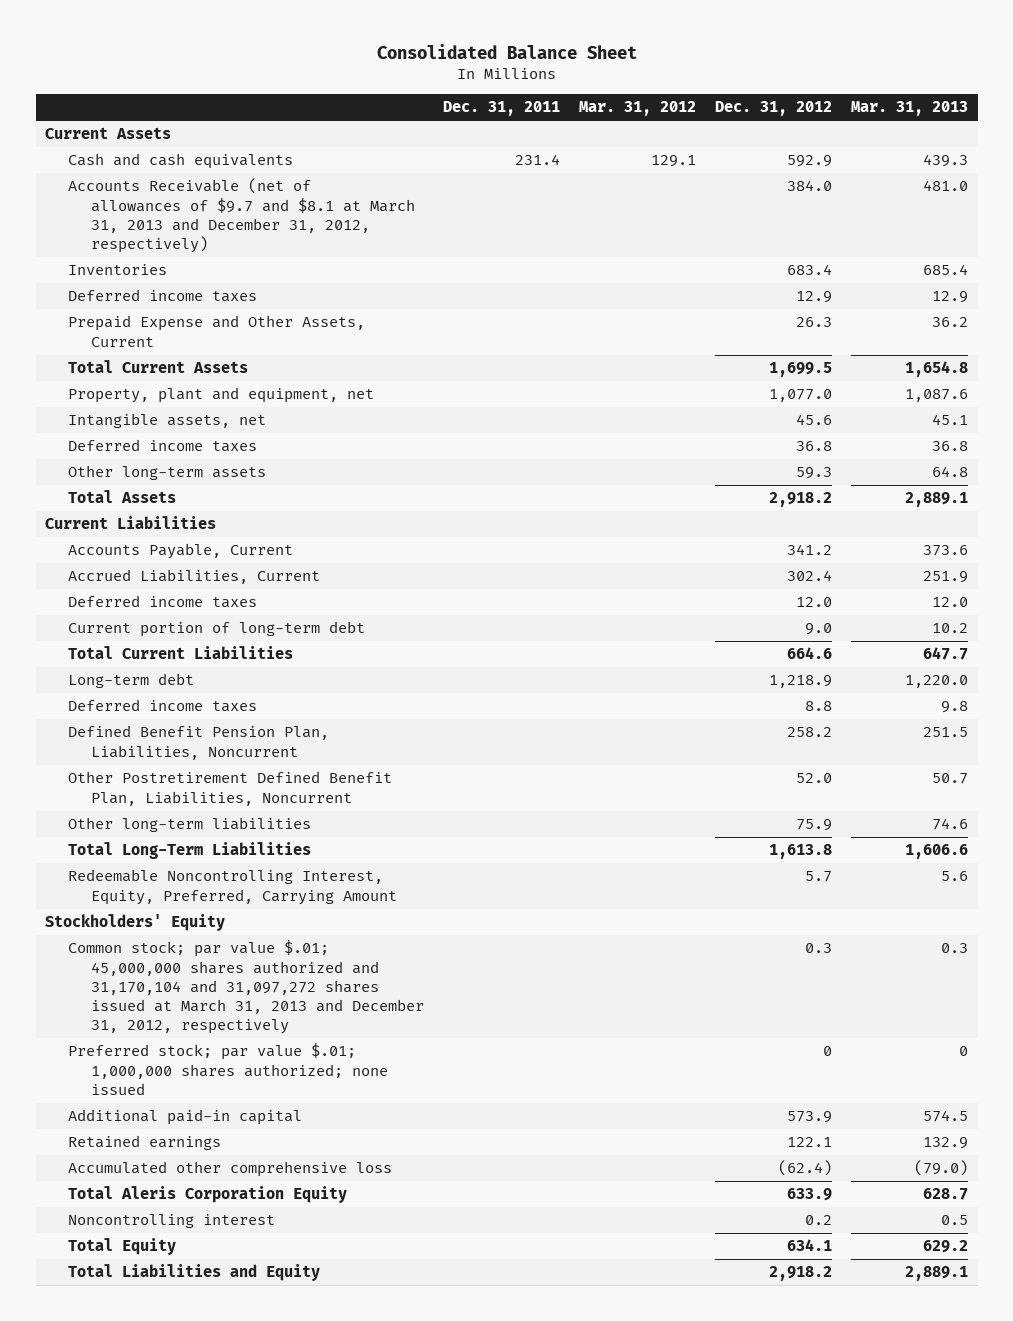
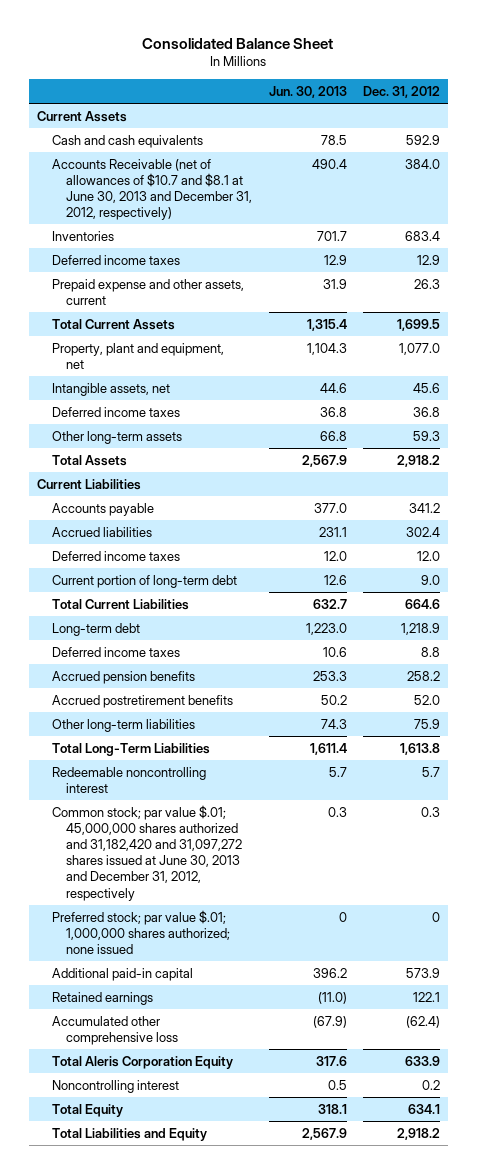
- | Dec. 31, 2011 | Mar. 31, 2012 | Dec. 31, 2012 | Mar. 31, 2013
+ | Jun. 30, 2013 | Dec. 31, 2012
- Accounts Receivable (net of allowances of $9.7 and $8.1 at March 31, 2013 and December 31, 2012, respectively) | | | 384.0 | 481.0
+ Accounts Receivable (net of allowances of $10.7 and $8.1 at June 30, 2013 and December 31, 2012, respectively) | 490.4 | 384.0
- Prepaid Expense and Other Assets, Current | | | 26.3 | 36.2
+ Prepaid expense and other assets, current | 31.9 | 26.3
- Accounts Payable, Current | | | 341.2 | 373.6
- Accrued Liabilities, Current | | | 302.4 | 251.9
+ Accounts payable | 377.0 | 341.2
+ Accrued liabilities | 231.1 | 302.4
- Defined Benefit Pension Plan, Liabilities, Noncurrent | | | 258.2 | 251.5
- Other Postretirement Defined Benefit Plan, Liabilities, Noncurrent | | | 52.0 | 50.7
+ Accrued pension benefits | 253.3 | 258.2
+ Accrued postretirement benefits | 50.2 | 52.0
- Redeemable Noncontrolling Interest, Equity, Preferred, Carrying Amount | | | 5.7 | 5.6
- Stockholders' Equity
- Common stock; par value $.01; 45,000,000 shares authorized and 31,170,104 and 31,097,272 shares issued at March 31, 2013 and December 31, 2012, respectively | | | 0.3 | 0.3
+ Redeemable noncontrolling interest | 5.7 | 5.7
+ Common stock; par value $.01; 45,000,000 shares authorized and 31,182,420 and 31,097,272 shares issued at June 30, 2013 and December 31, 2012, respectively | 0.3 | 0.3

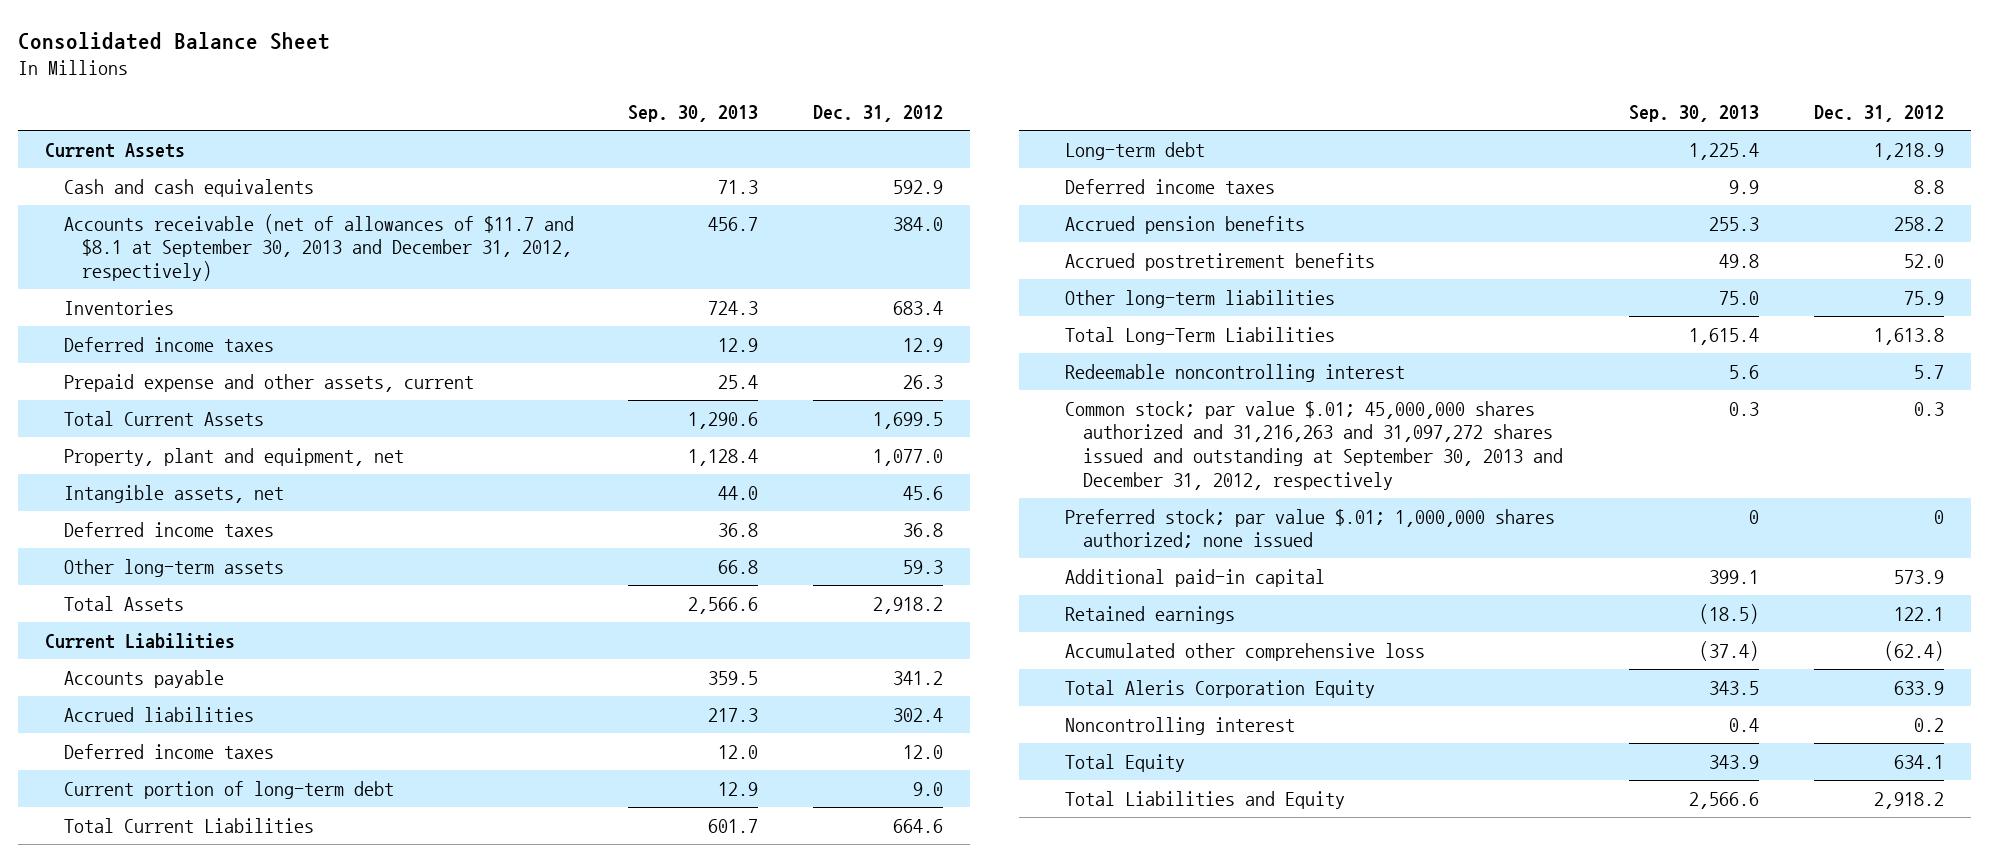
- | Jun. 30, 2013 | Dec. 31, 2012
+ | Sep. 30, 2013 | Dec. 31, 2012
- Accounts Receivable (net of allowances of $10.7 and $8.1 at June 30, 2013 and December 31, 2012, respectively) | 490.4 | 384.0
+ Accounts receivable (net of allowances of $11.7 and $8.1 at September 30, 2013 and December 31, 2012, respectively) | 456.7 | 384.0
- Common stock; par value $.01; 45,000,000 shares authorized and 31,182,420 and 31,097,272 shares issued at June 30, 2013 and December 31, 2012, respectively | 0.3 | 0.3
+ Common stock; par value $.01; 45,000,000 shares authorized and 31,216,263 and 31,097,272 shares issued and outstanding at September 30, 2013 and December 31, 2012, respectively | 0.3 | 0.3

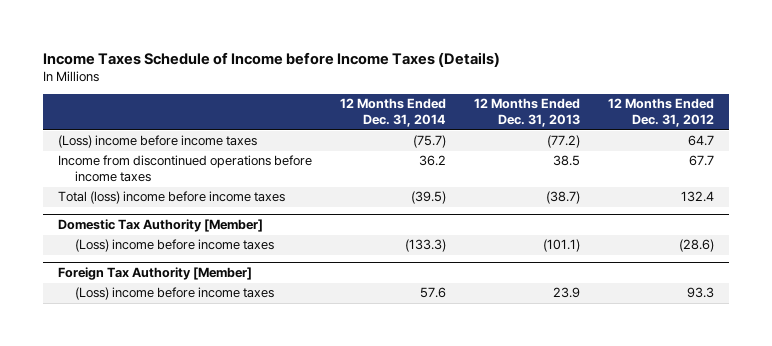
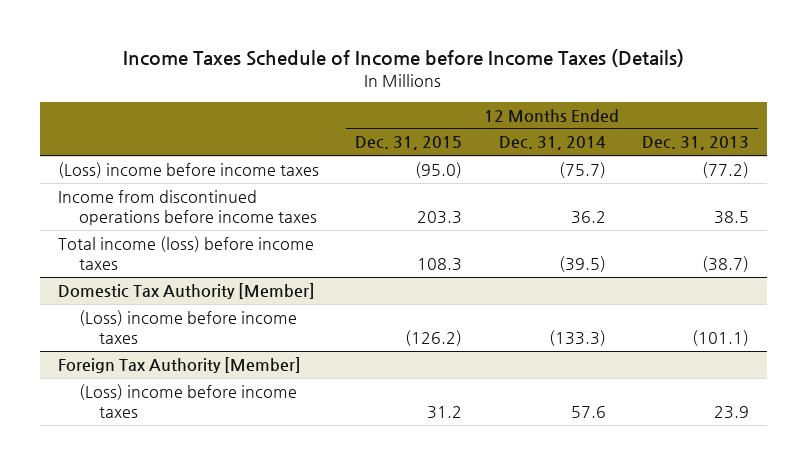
- | 12 Months Ended Dec. 31, 2014 | 12 Months Ended Dec. 31, 2013 | 12 Months Ended Dec. 31, 2012
+ | 12 Months Ended Dec. 31, 2015 | 12 Months Ended Dec. 31, 2014 | 12 Months Ended Dec. 31, 2013
- Total (loss) income before income taxes | (39.5) | (38.7) | 132.4
+ Total income (loss) before income taxes | 108.3 | (39.5) | (38.7)

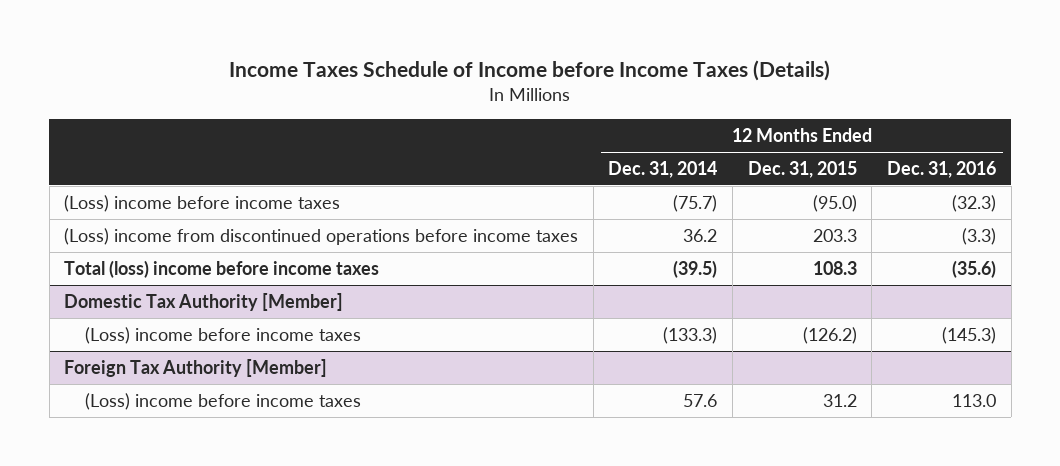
- | 12 Months Ended Dec. 31, 2015 | 12 Months Ended Dec. 31, 2014 | 12 Months Ended Dec. 31, 2013
+ | 12 Months Ended Dec. 31, 2014 | 12 Months Ended Dec. 31, 2015 | 12 Months Ended Dec. 31, 2016
- Income from discontinued operations before income taxes | 203.3 | 36.2 | 38.5
- Total income (loss) before income taxes | 108.3 | (39.5) | (38.7)
+ (Loss) income from discontinued operations before income taxes | 36.2 | 203.3 | (3.3)
+ Total (loss) income before income taxes | (39.5) | 108.3 | (35.6)

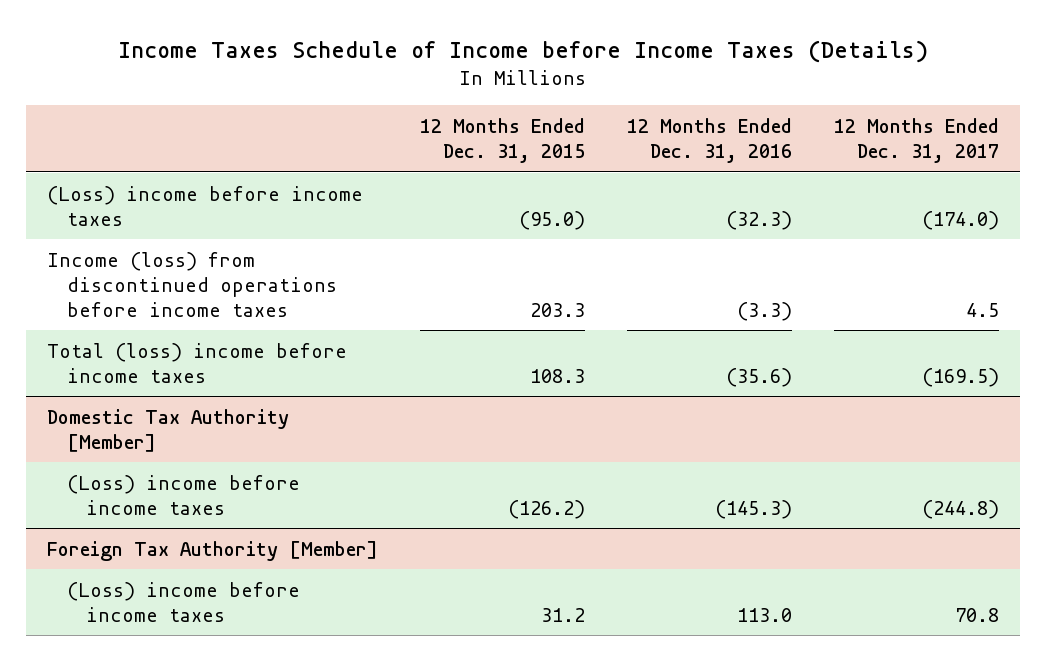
- | 12 Months Ended Dec. 31, 2014 | 12 Months Ended Dec. 31, 2015 | 12 Months Ended Dec. 31, 2016
+ | 12 Months Ended Dec. 31, 2015 | 12 Months Ended Dec. 31, 2016 | 12 Months Ended Dec. 31, 2017
- (Loss) income from discontinued operations before income taxes | 36.2 | 203.3 | (3.3)
+ Income (loss) from discontinued operations before income taxes | 203.3 | (3.3) | 4.5

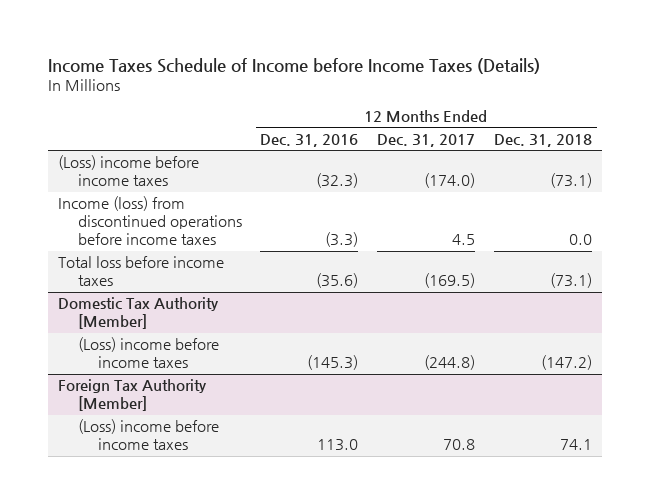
- | 12 Months Ended Dec. 31, 2015 | 12 Months Ended Dec. 31, 2016 | 12 Months Ended Dec. 31, 2017
+ | 12 Months Ended Dec. 31, 2016 | 12 Months Ended Dec. 31, 2017 | 12 Months Ended Dec. 31, 2018
- Total (loss) income before income taxes | 108.3 | (35.6) | (169.5)
+ Total loss before income taxes | (35.6) | (169.5) | (73.1)

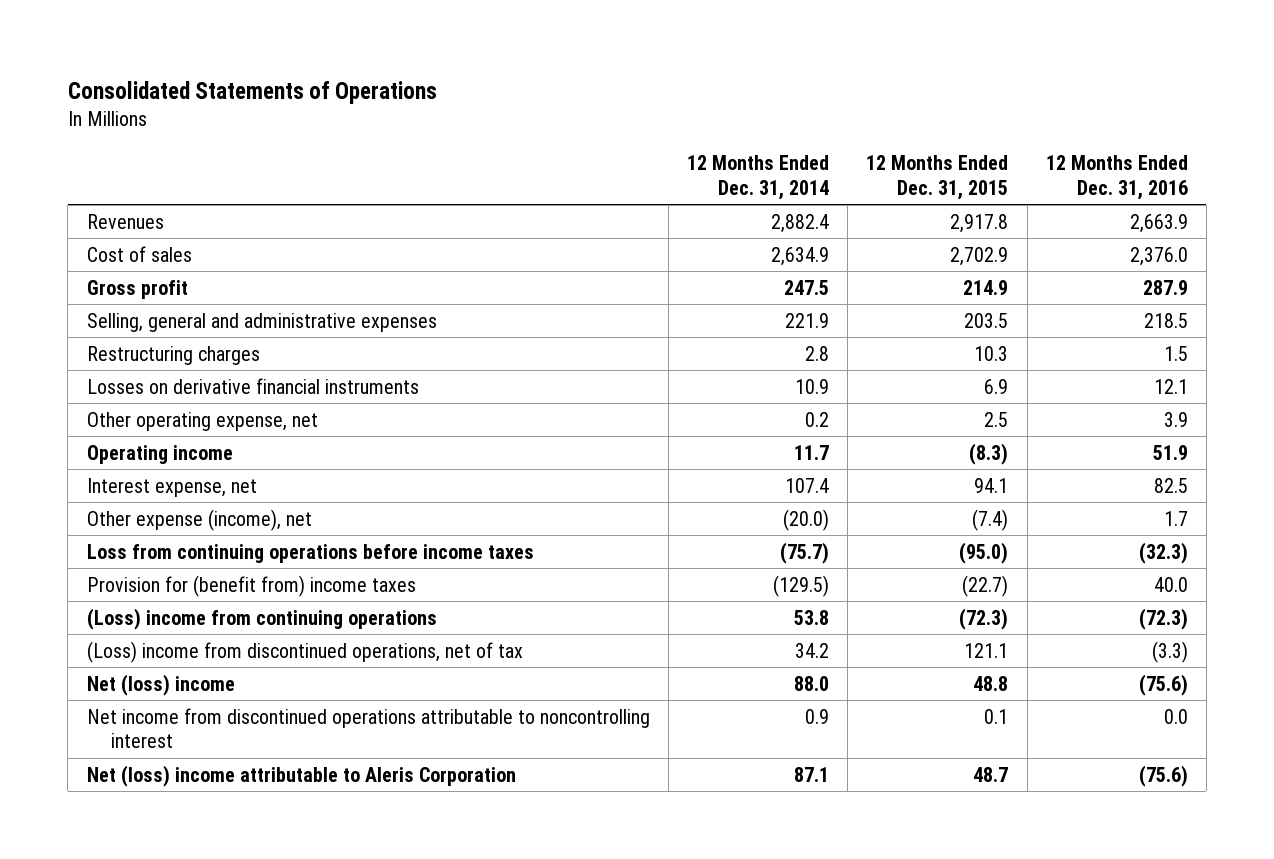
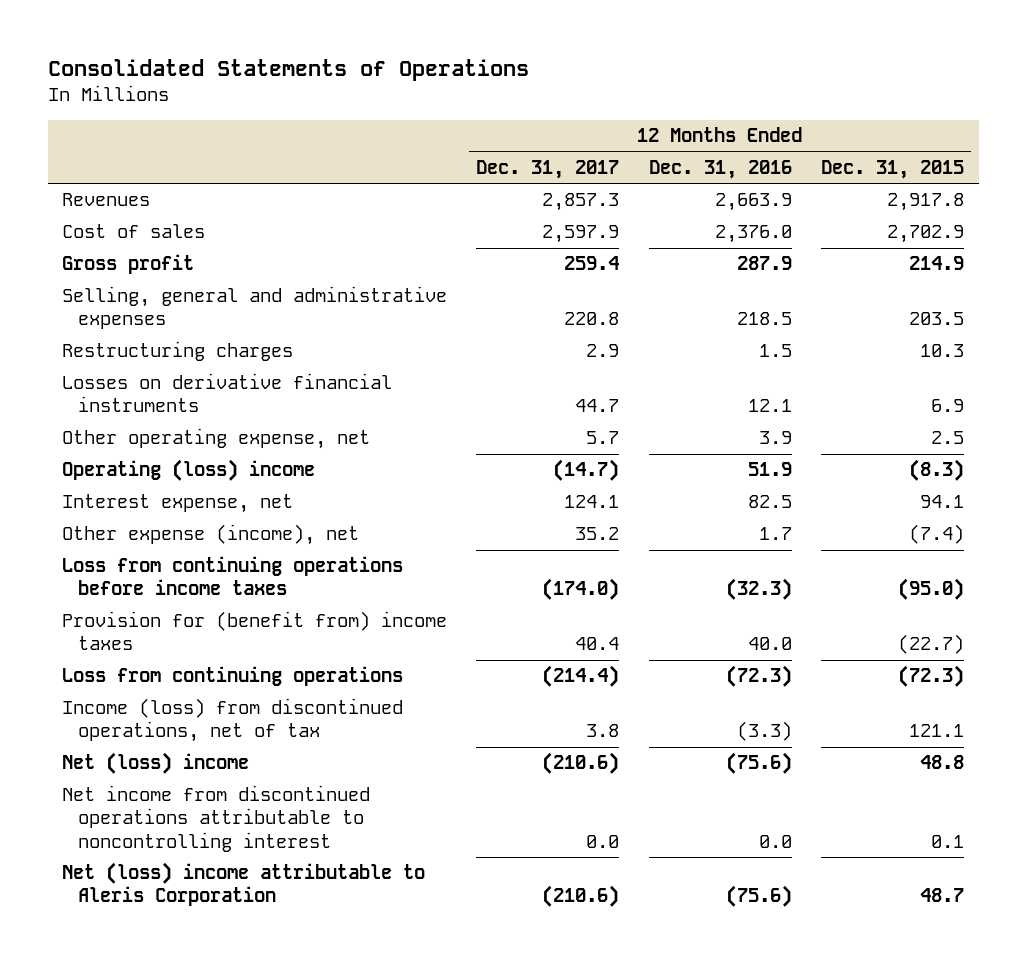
- | 12 Months Ended Dec. 31, 2014 | 12 Months Ended Dec. 31, 2015 | 12 Months Ended Dec. 31, 2016
+ | 12 Months Ended Dec. 31, 2017 | 12 Months Ended Dec. 31, 2016 | 12 Months Ended Dec. 31, 2015
- Operating income | 11.7 | (8.3) | 51.9
+ Operating (loss) income | (14.7) | 51.9 | (8.3)
- (Loss) income from continuing operations | 53.8 | (72.3) | (72.3)
- (Loss) income from discontinued operations, net of tax | 34.2 | 121.1 | (3.3)
+ Loss from continuing operations | (214.4) | (72.3) | (72.3)
+ Income (loss) from discontinued operations, net of tax | 3.8 | (3.3) | 121.1

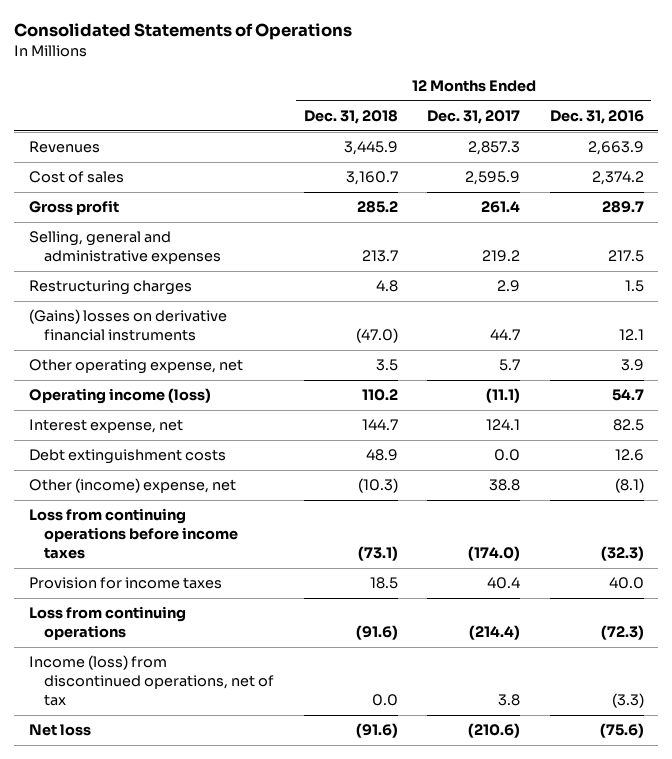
- | 12 Months Ended Dec. 31, 2017 | 12 Months Ended Dec. 31, 2016 | 12 Months Ended Dec. 31, 2015
+ | 12 Months Ended Dec. 31, 2018 | 12 Months Ended Dec. 31, 2017 | 12 Months Ended Dec. 31, 2016
- Cost of sales | 2,597.9 | 2,376.0 | 2,702.9
- Gross profit | 259.4 | 287.9 | 214.9
- Selling, general and administrative expenses | 220.8 | 218.5 | 203.5
+ Cost of sales | 3,160.7 | 2,595.9 | 2,374.2
+ Gross profit | 285.2 | 261.4 | 289.7
+ Selling, general and administrative expenses | 213.7 | 219.2 | 217.5
- Losses on derivative financial instruments | 44.7 | 12.1 | 6.9
+ (Gains) losses on derivative financial instruments | (47.0) | 44.7 | 12.1
- Operating (loss) income | (14.7) | 51.9 | (8.3)
+ Operating income (loss) | 110.2 | (11.1) | 54.7
- Other expense (income), net | 35.2 | 1.7 | (7.4)
+ Debt extinguishment costs | 48.9 | 0.0 | 12.6
+ Other (income) expense, net | (10.3) | 38.8 | (8.1)
- Provision for (benefit from) income taxes | 40.4 | 40.0 | (22.7)
+ Provision for income taxes | 18.5 | 40.4 | 40.0
- Net (loss) income | (210.6) | (75.6) | 48.8
- Net income from discontinued operations attributable to noncontrolling interest | 0.0 | 0.0 | 0.1
- Net (loss) income attributable to Aleris Corporation | (210.6) | (75.6) | 48.7
+ Net loss | (91.6) | (210.6) | (75.6)

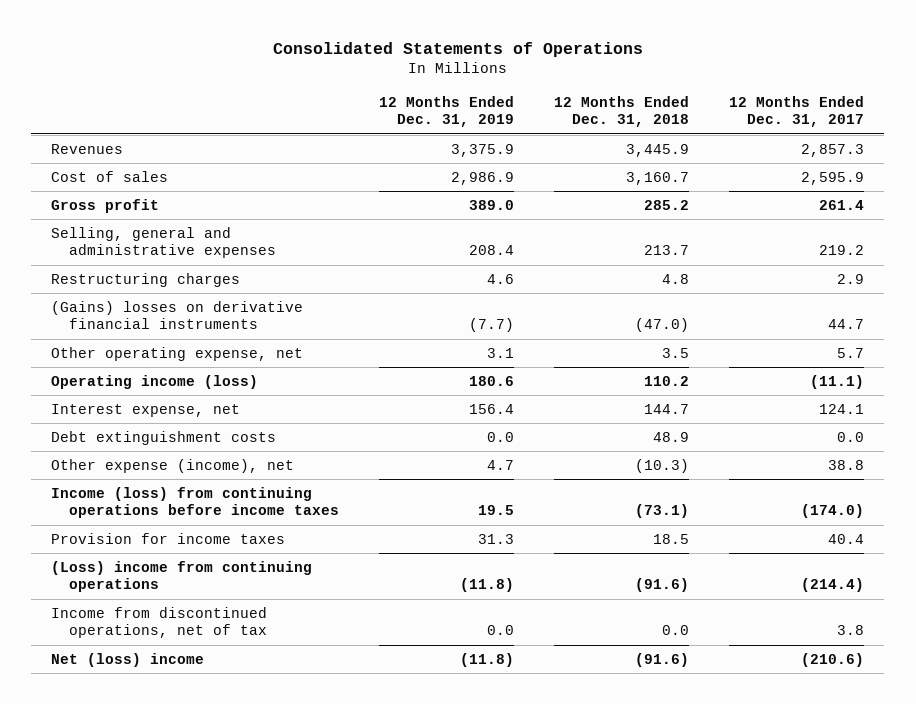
- | 12 Months Ended Dec. 31, 2018 | 12 Months Ended Dec. 31, 2017 | 12 Months Ended Dec. 31, 2016
+ | 12 Months Ended Dec. 31, 2019 | 12 Months Ended Dec. 31, 2018 | 12 Months Ended Dec. 31, 2017
- Other (income) expense, net | (10.3) | 38.8 | (8.1)
- Loss from continuing operations before income taxes | (73.1) | (174.0) | (32.3)
+ Other expense (income), net | 4.7 | (10.3) | 38.8
+ Income (loss) from continuing operations before income taxes | 19.5 | (73.1) | (174.0)
- Loss from continuing operations | (91.6) | (214.4) | (72.3)
- Income (loss) from discontinued operations, net of tax | 0.0 | 3.8 | (3.3)
- Net loss | (91.6) | (210.6) | (75.6)
+ (Loss) income from continuing operations | (11.8) | (91.6) | (214.4)
+ Income from discontinued operations, net of tax | 0.0 | 0.0 | 3.8
+ Net (loss) income | (11.8) | (91.6) | (210.6)

